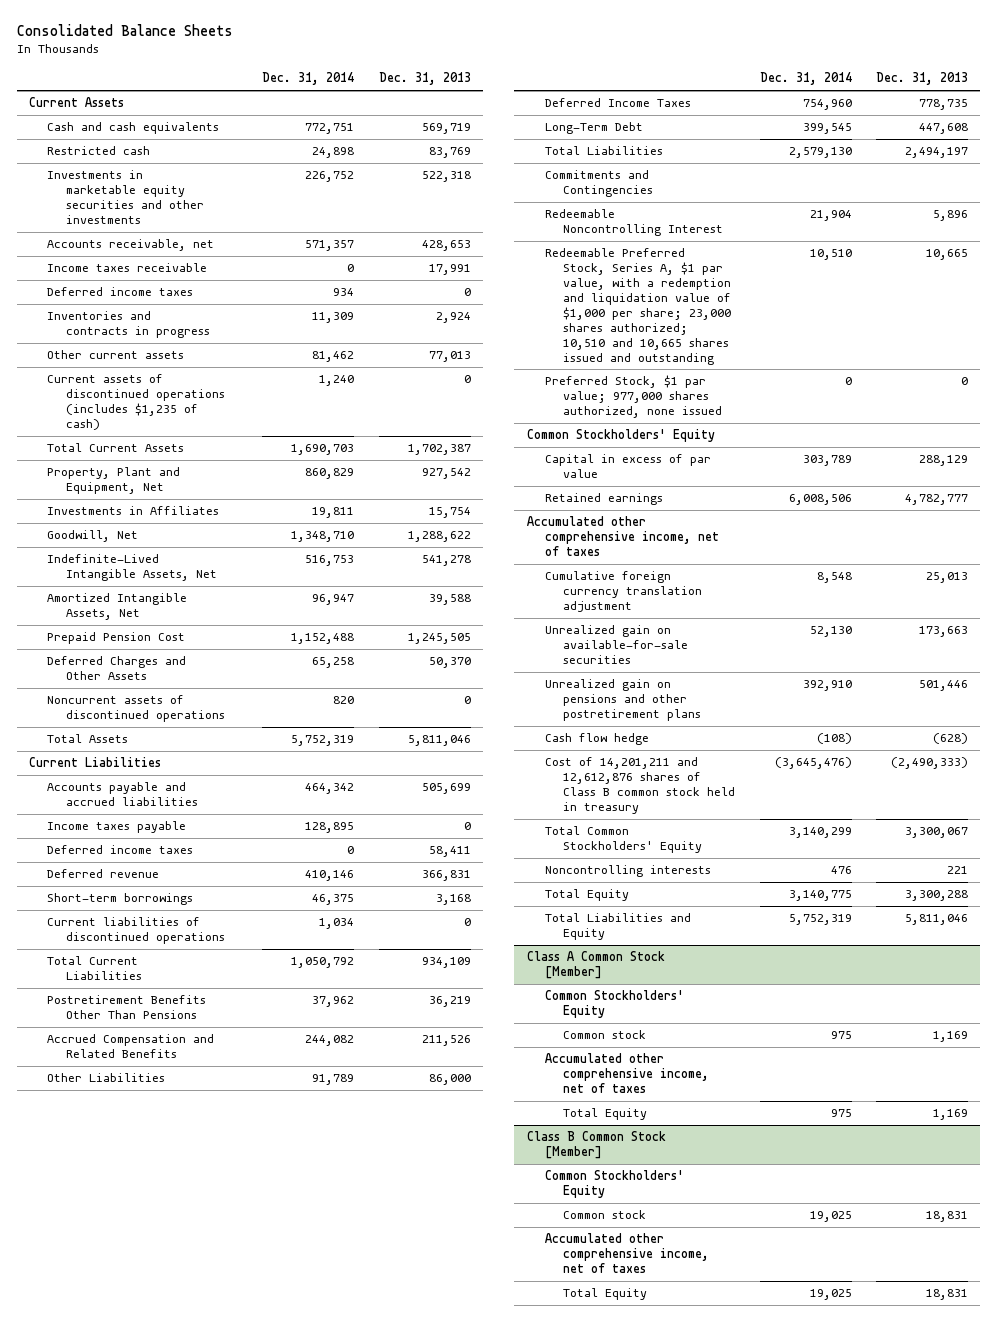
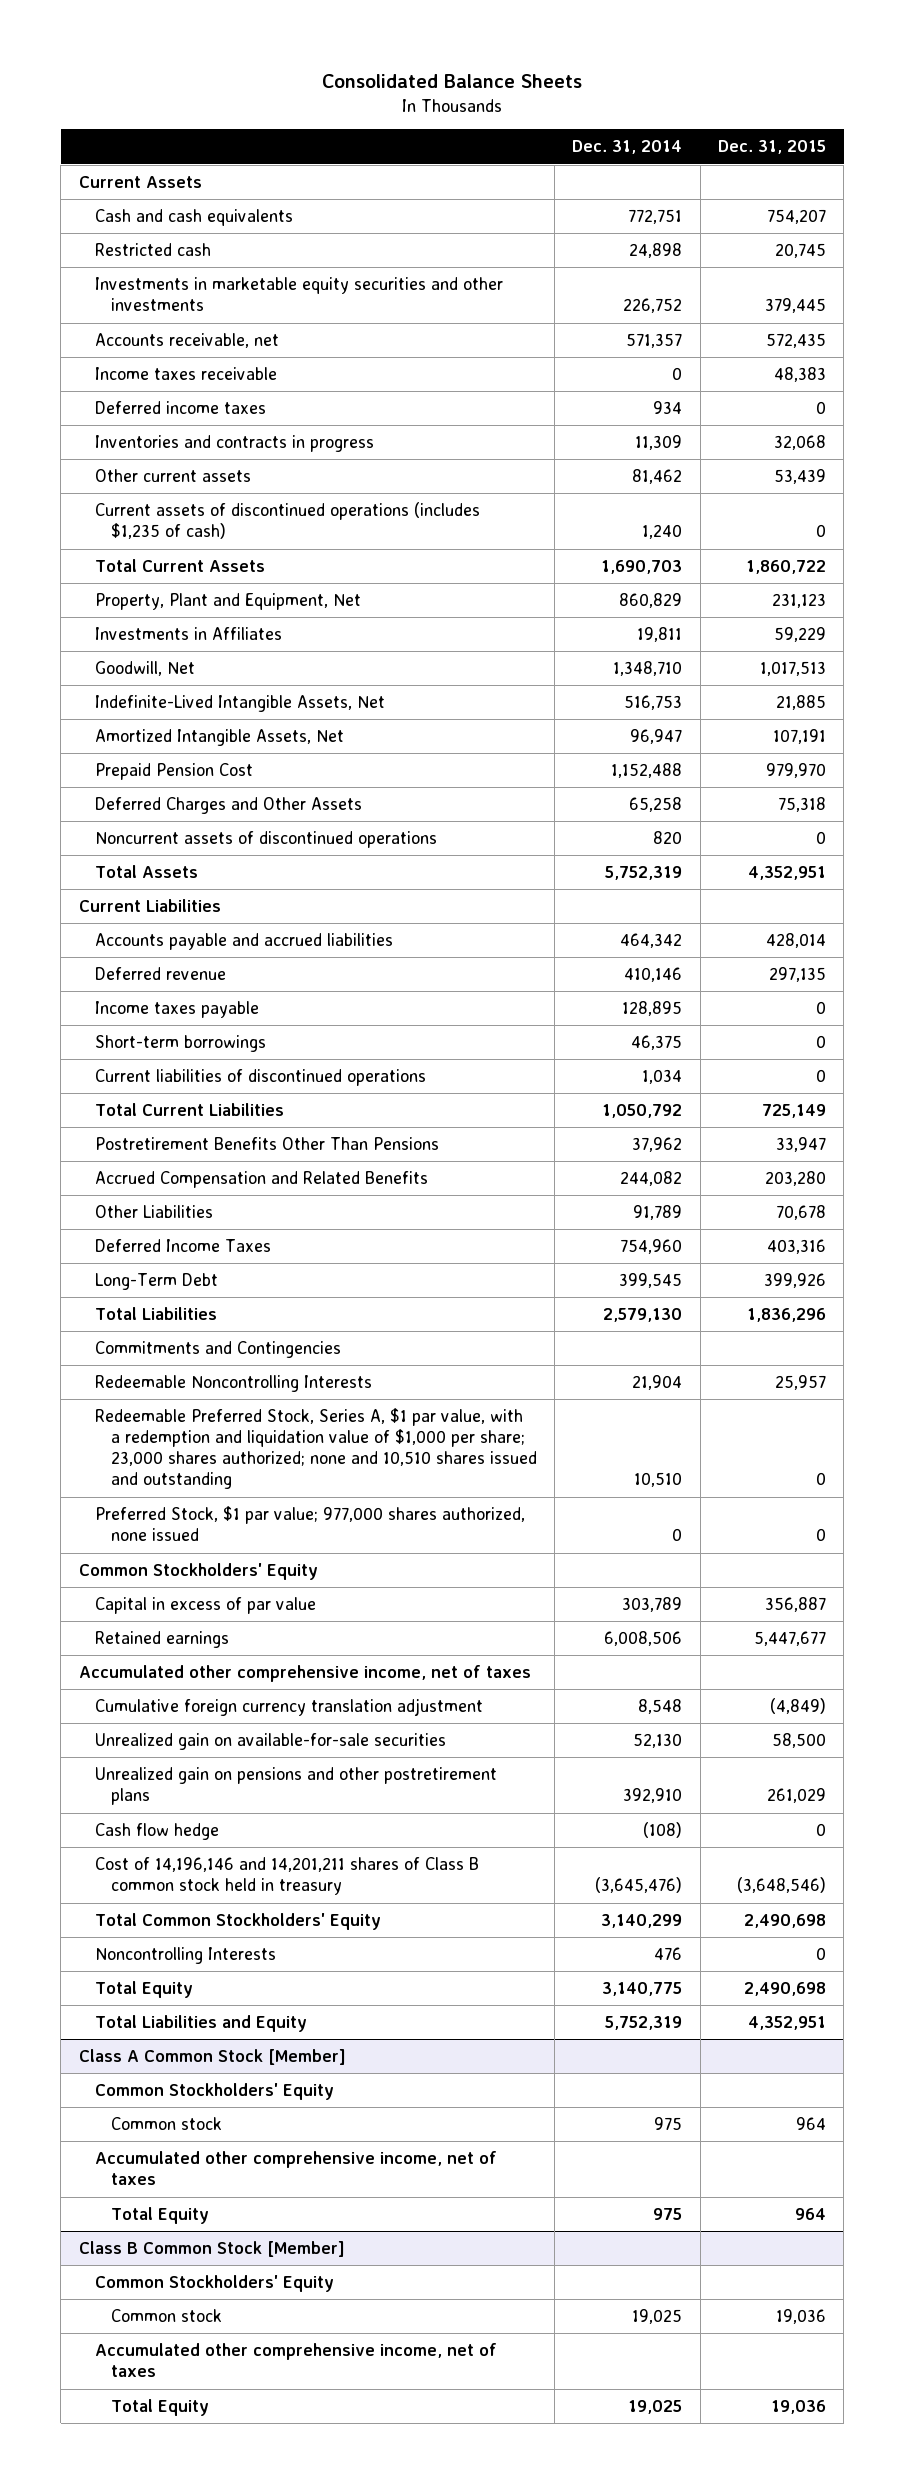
- | Dec. 31, 2014 | Dec. 31, 2013
+ | Dec. 31, 2014 | Dec. 31, 2015
- Deferred income taxes | 0 | 58,411
moved down: Income taxes payable | 128,895 | 0
- Redeemable Noncontrolling Interest | 21,904 | 5,896
- Redeemable Preferred Stock, Series A, $1 par value, with a redemption and liquidation value of $1,000 per share; 23,000 shares authorized; 10,510 and 10,665 shares issued and outstanding | 10,510 | 10,665
+ Redeemable Noncontrolling Interests | 21,904 | 25,957
+ Redeemable Preferred Stock, Series A, $1 par value, with a redemption and liquidation value of $1,000 per share; 23,000 shares authorized; none and 10,510 shares issued and outstanding | 10,510 | 0
- Cost of 14,201,211 and 12,612,876 shares of Class B common stock held in treasury | (3,645,476) | (2,490,333)
+ Cost of 14,196,146 and 14,201,211 shares of Class B common stock held in treasury | (3,645,476) | (3,648,546)
- Noncontrolling interests | 476 | 221
+ Noncontrolling Interests | 476 | 0

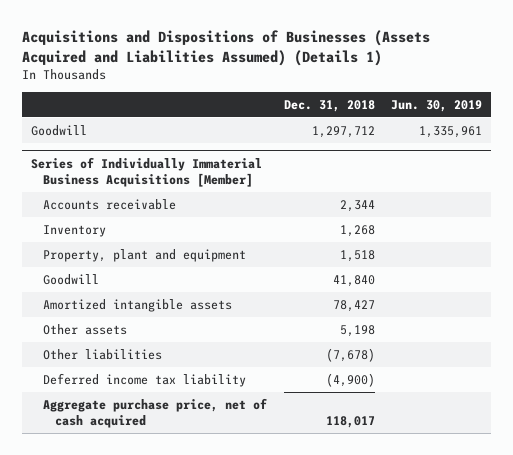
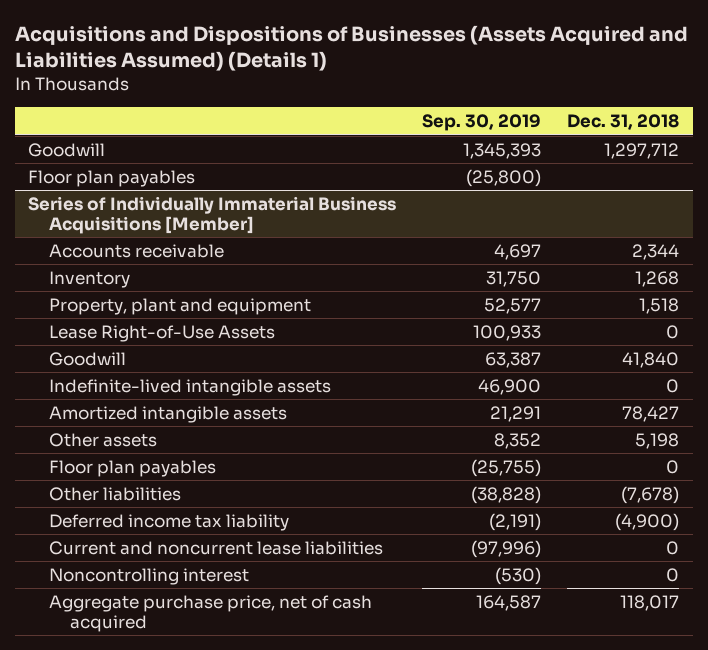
- | Dec. 31, 2018 | Jun. 30, 2019
+ | Sep. 30, 2019 | Dec. 31, 2018
+ Floor plan payables | (25,800) |
@ Series of Individually Immaterial Business Acquisitions [Member]
+ Lease Right-of-Use Assets | 100,933 | 0
+ Indefinite-lived intangible assets | 46,900 | 0
+ Floor plan payables | (25,755) | 0
+ Current and noncurrent lease liabilities | (97,996) | 0
+ Noncontrolling interest | (530) | 0

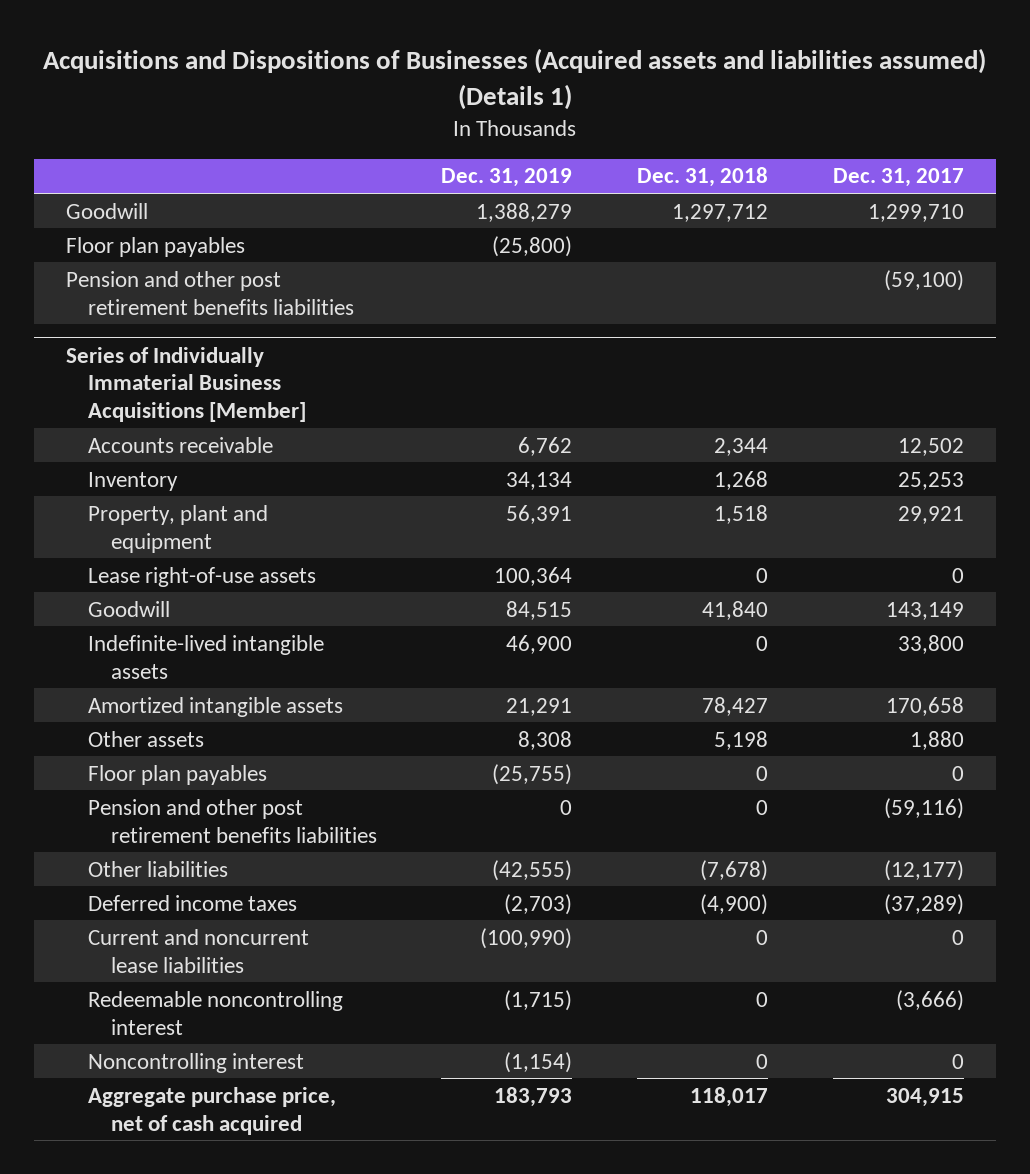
- Acquisitions and Dispositions of Businesses (Assets Acquired and Liabilities Assumed) (Details 1)
+ Acquisitions and Dispositions of Businesses (Acquired assets and liabilities assumed) (Details 1)
- | Sep. 30, 2019 | Dec. 31, 2018
+ | Dec. 31, 2019 | Dec. 31, 2018 | Dec. 31, 2017
+ Pension and other post retirement benefits liabilities | | | (59,100)
@ Series of Individually Immaterial Business Acquisitions [Member]
- Lease Right-of-Use Assets | 100,933 | 0
+ Lease right-of-use assets | 100,364 | 0 | 0
+ Pension and other post retirement benefits liabilities | 0 | 0 | (59,116)
- Deferred income tax liability | (2,191) | (4,900)
+ Deferred income taxes | (2,703) | (4,900) | (37,289)
+ Redeemable noncontrolling interest | (1,715) | 0 | (3,666)

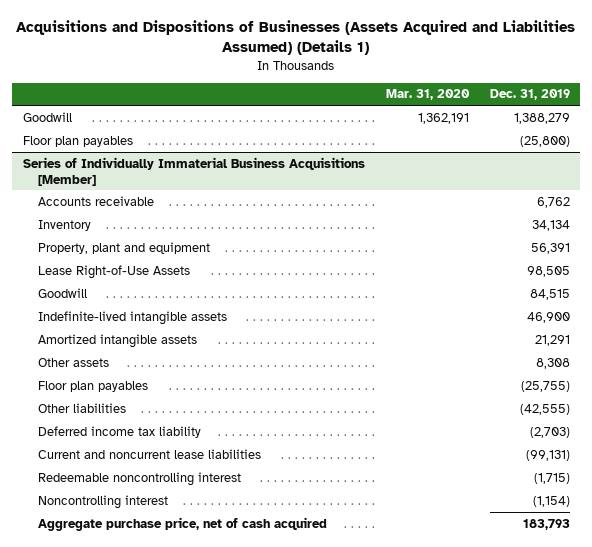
- Acquisitions and Dispositions of Businesses (Acquired assets and liabilities assumed) (Details 1)
+ Acquisitions and Dispositions of Businesses (Assets Acquired and Liabilities Assumed) (Details 1)
- | Dec. 31, 2019 | Dec. 31, 2018 | Dec. 31, 2017
+ | Mar. 31, 2020 | Dec. 31, 2019
- Pension and other post retirement benefits liabilities | | | (59,100)
@ Series of Individually Immaterial Business Acquisitions [Member]
- Lease right-of-use assets | 100,364 | 0 | 0
+ Lease Right-of-Use Assets | | 98,505
- Pension and other post retirement benefits liabilities | 0 | 0 | (59,116)
- Deferred income taxes | (2,703) | (4,900) | (37,289)
- Current and noncurrent lease liabilities | (100,990) | 0 | 0
+ Deferred income tax liability | | (2,703)
+ Current and noncurrent lease liabilities | | (99,131)

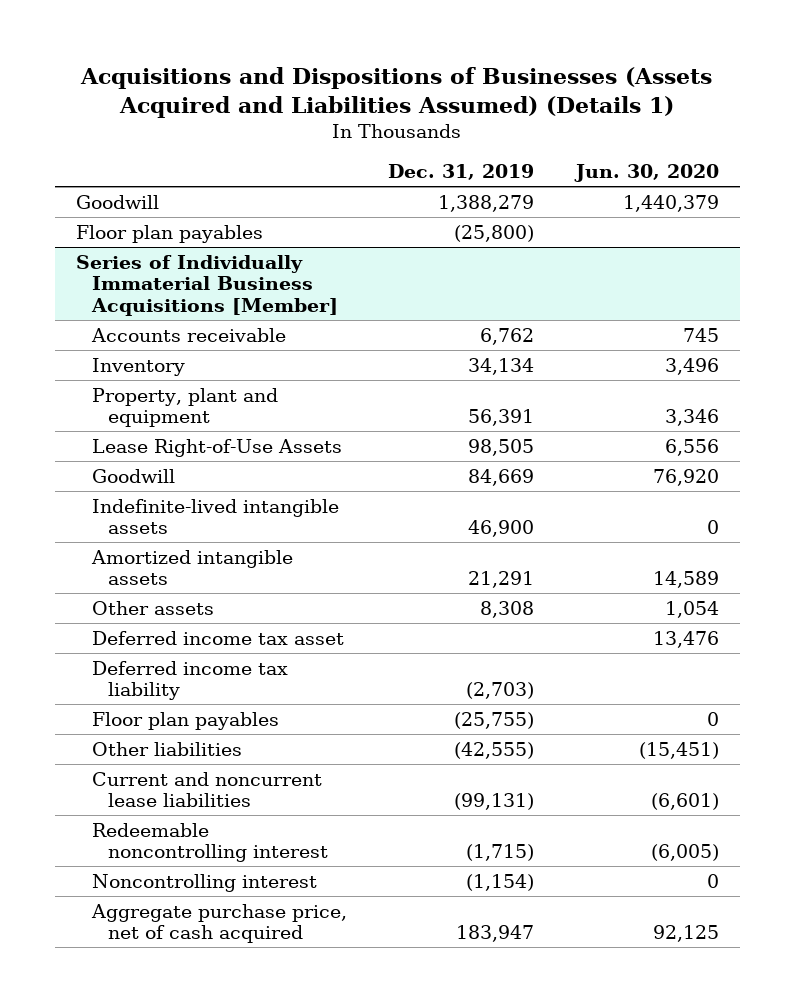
- | Mar. 31, 2020 | Dec. 31, 2019
+ | Dec. 31, 2019 | Jun. 30, 2020
@ Series of Individually Immaterial Business Acquisitions [Member]
- Goodwill | | 84,515
+ Goodwill | 84,669 | 76,920
+ Deferred income tax asset | | 13,476
moved up: Deferred income tax liability | (2,703) |
- Aggregate purchase price, net of cash acquired | | 183,793
+ Aggregate purchase price, net of cash acquired | 183,947 | 92,125

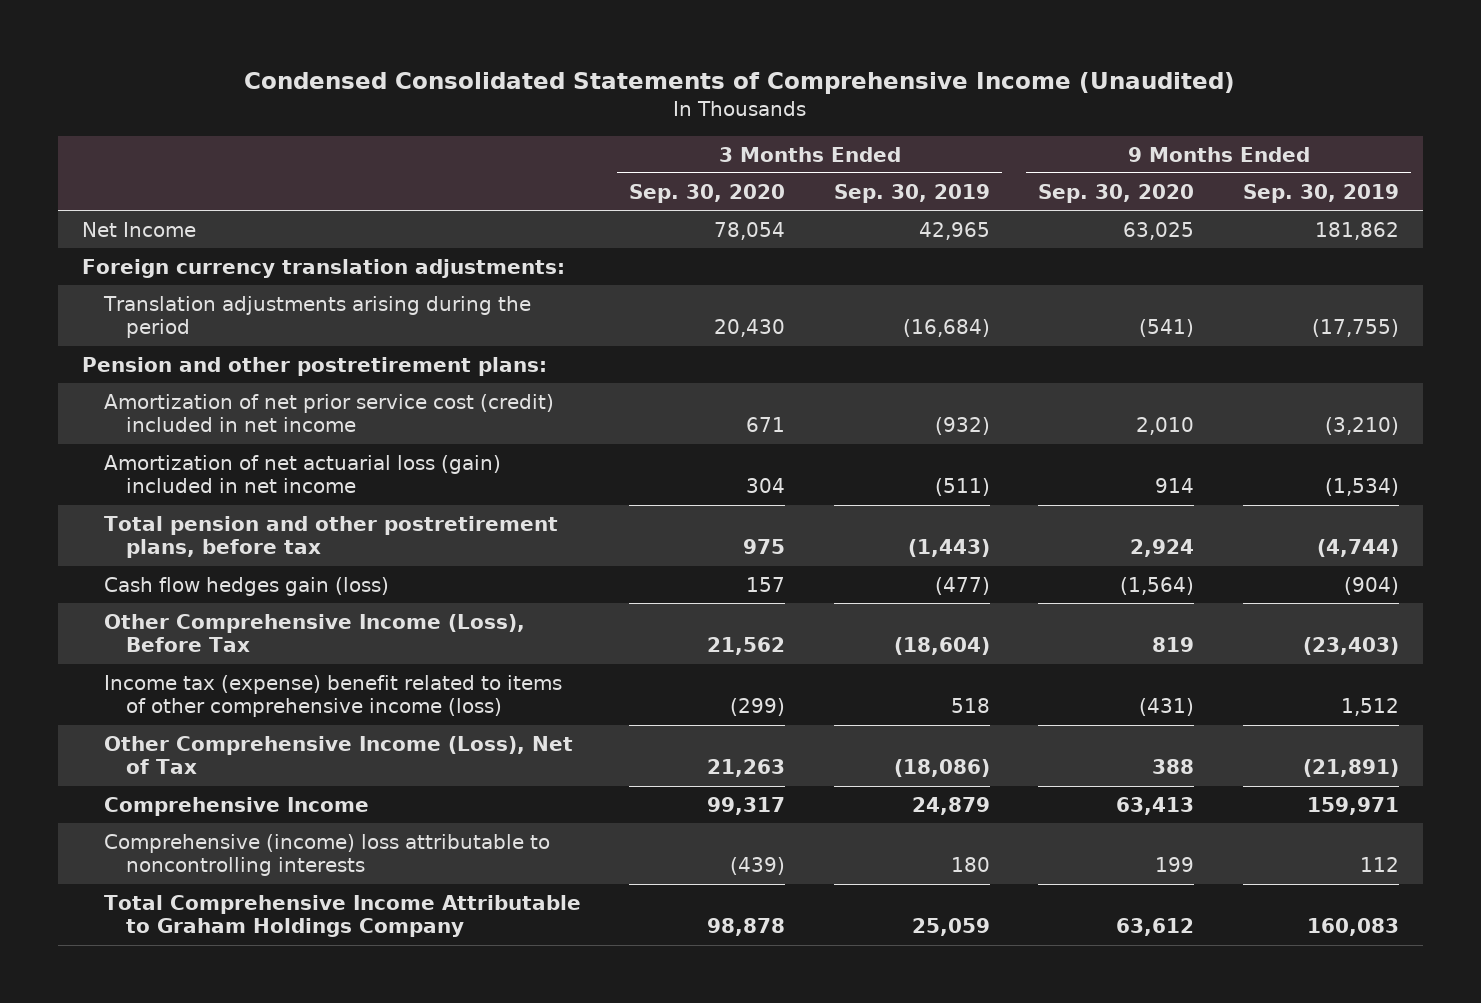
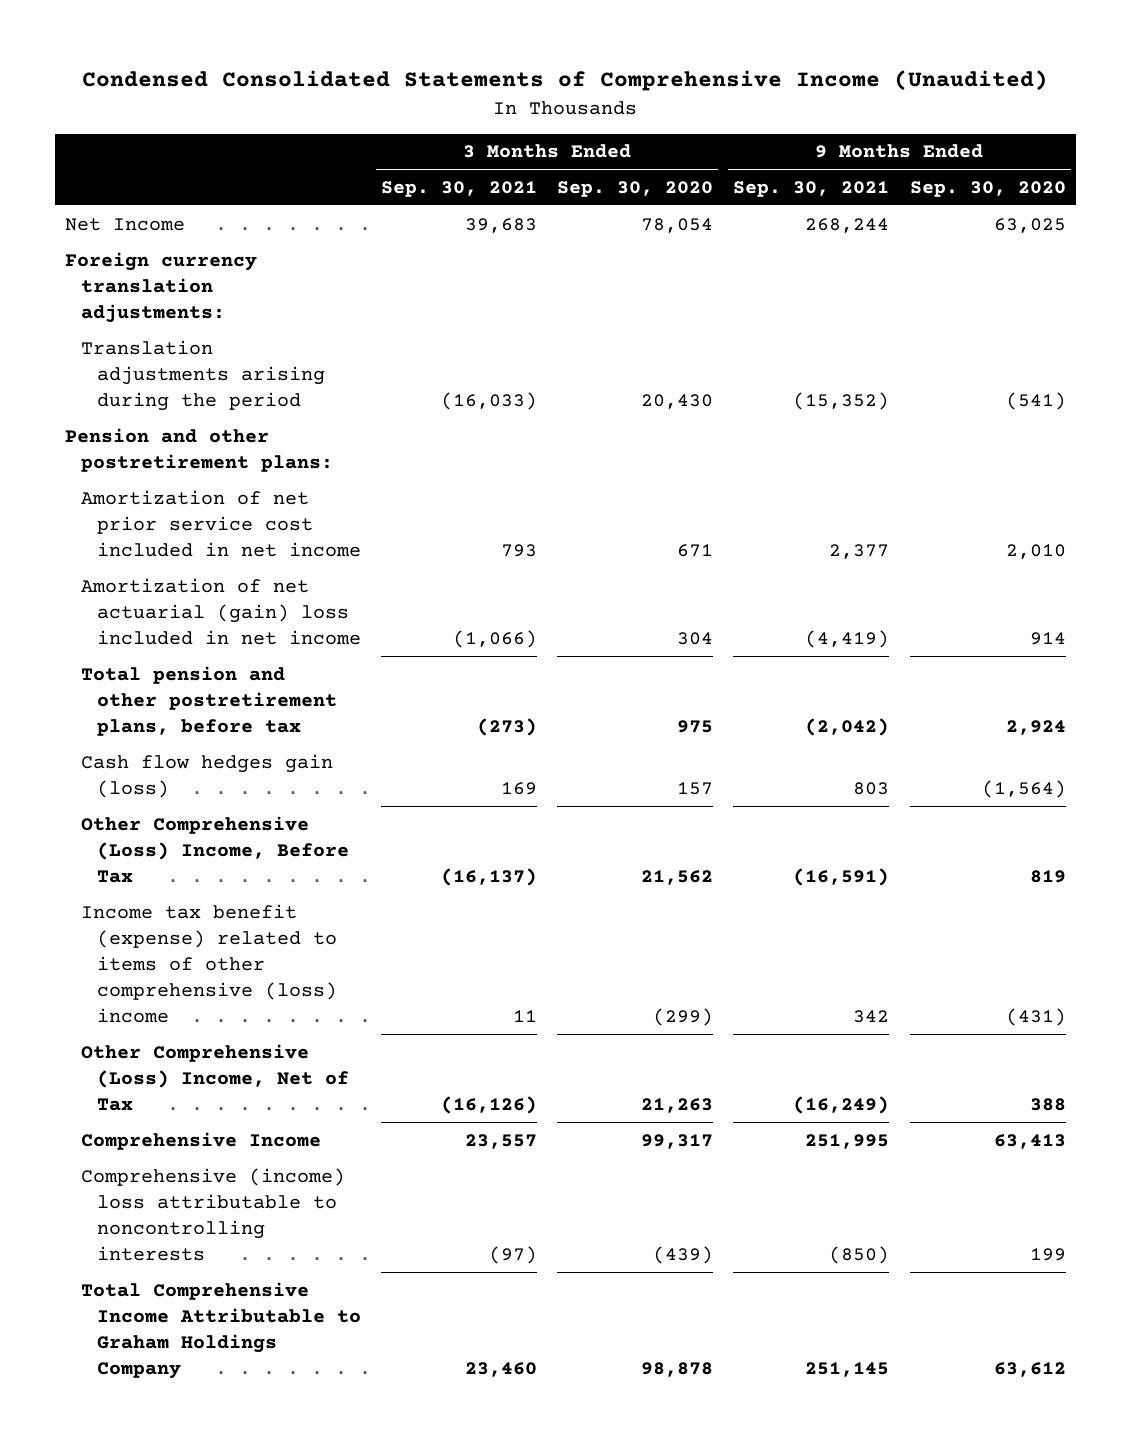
- | 3 Months Ended Sep. 30, 2020 | 3 Months Ended Sep. 30, 2019 | 9 Months Ended Sep. 30, 2020 | 9 Months Ended Sep. 30, 2019
+ | 3 Months Ended Sep. 30, 2021 | 3 Months Ended Sep. 30, 2020 | 9 Months Ended Sep. 30, 2021 | 9 Months Ended Sep. 30, 2020
- Amortization of net prior service cost (credit) included in net income | 671 | (932) | 2,010 | (3,210)
- Amortization of net actuarial loss (gain) included in net income | 304 | (511) | 914 | (1,534)
+ Amortization of net prior service cost included in net income | 793 | 671 | 2,377 | 2,010
+ Amortization of net actuarial (gain) loss included in net income | (1,066) | 304 | (4,419) | 914
- Other Comprehensive Income (Loss), Before Tax | 21,562 | (18,604) | 819 | (23,403)
- Income tax (expense) benefit related to items of other comprehensive income (loss) | (299) | 518 | (431) | 1,512
- Other Comprehensive Income (Loss), Net of Tax | 21,263 | (18,086) | 388 | (21,891)
+ Other Comprehensive (Loss) Income, Before Tax | (16,137) | 21,562 | (16,591) | 819
+ Income tax benefit (expense) related to items of other comprehensive (loss) income | 11 | (299) | 342 | (431)
+ Other Comprehensive (Loss) Income, Net of Tax | (16,126) | 21,263 | (16,249) | 388

